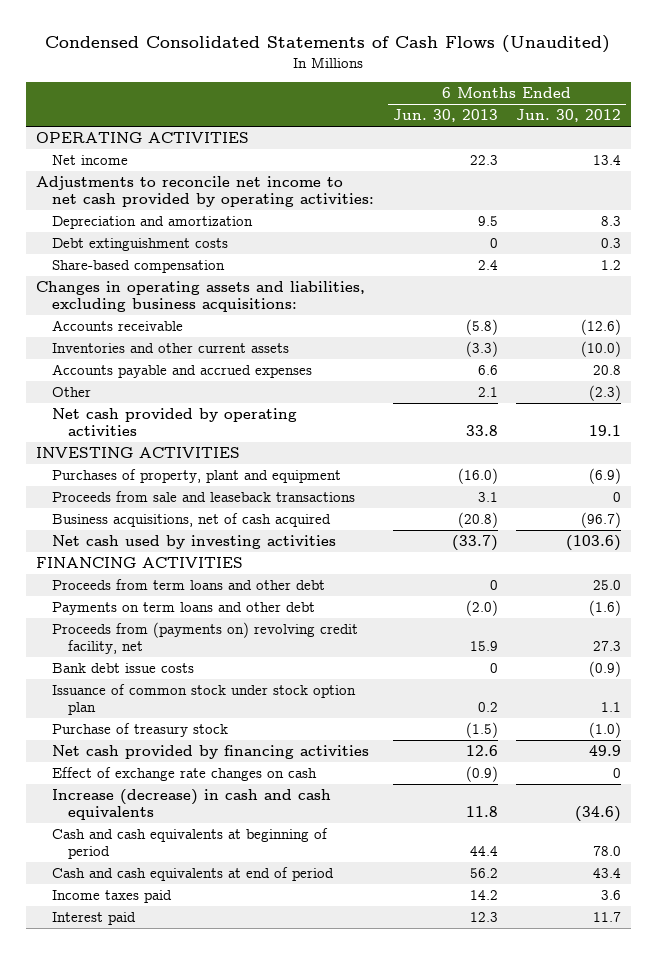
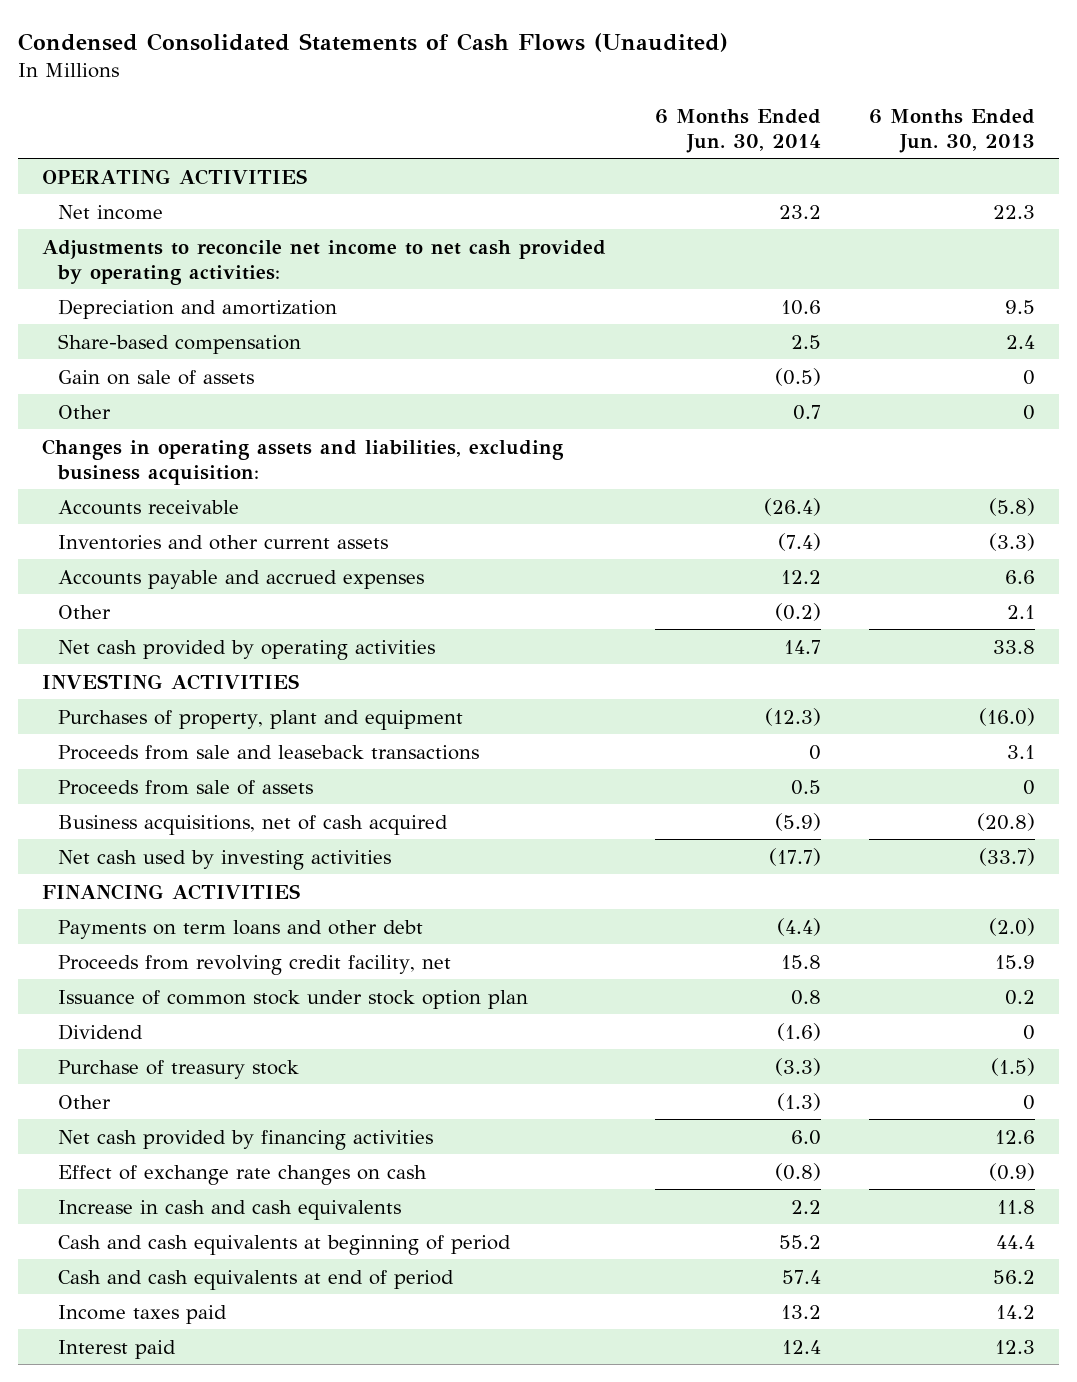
- | 6 Months Ended Jun. 30, 2013 | 6 Months Ended Jun. 30, 2012
+ | 6 Months Ended Jun. 30, 2014 | 6 Months Ended Jun. 30, 2013
- Debt extinguishment costs | 0 | 0.3
- Changes in operating assets and liabilities, excluding business acquisitions:
+ Gain on sale of assets | (0.5) | 0
+ Other | 0.7 | 0
+ Changes in operating assets and liabilities, excluding business acquisition:
+ Proceeds from sale of assets | 0.5 | 0
- Proceeds from term loans and other debt | 0 | 25.0
- Proceeds from (payments on) revolving credit facility, net | 15.9 | 27.3
- Bank debt issue costs | 0 | (0.9)
+ Proceeds from revolving credit facility, net | 15.8 | 15.9
+ Dividend | (1.6) | 0
+ Other | (1.3) | 0
- Increase (decrease) in cash and cash equivalents | 11.8 | (34.6)
+ Increase in cash and cash equivalents | 2.2 | 11.8

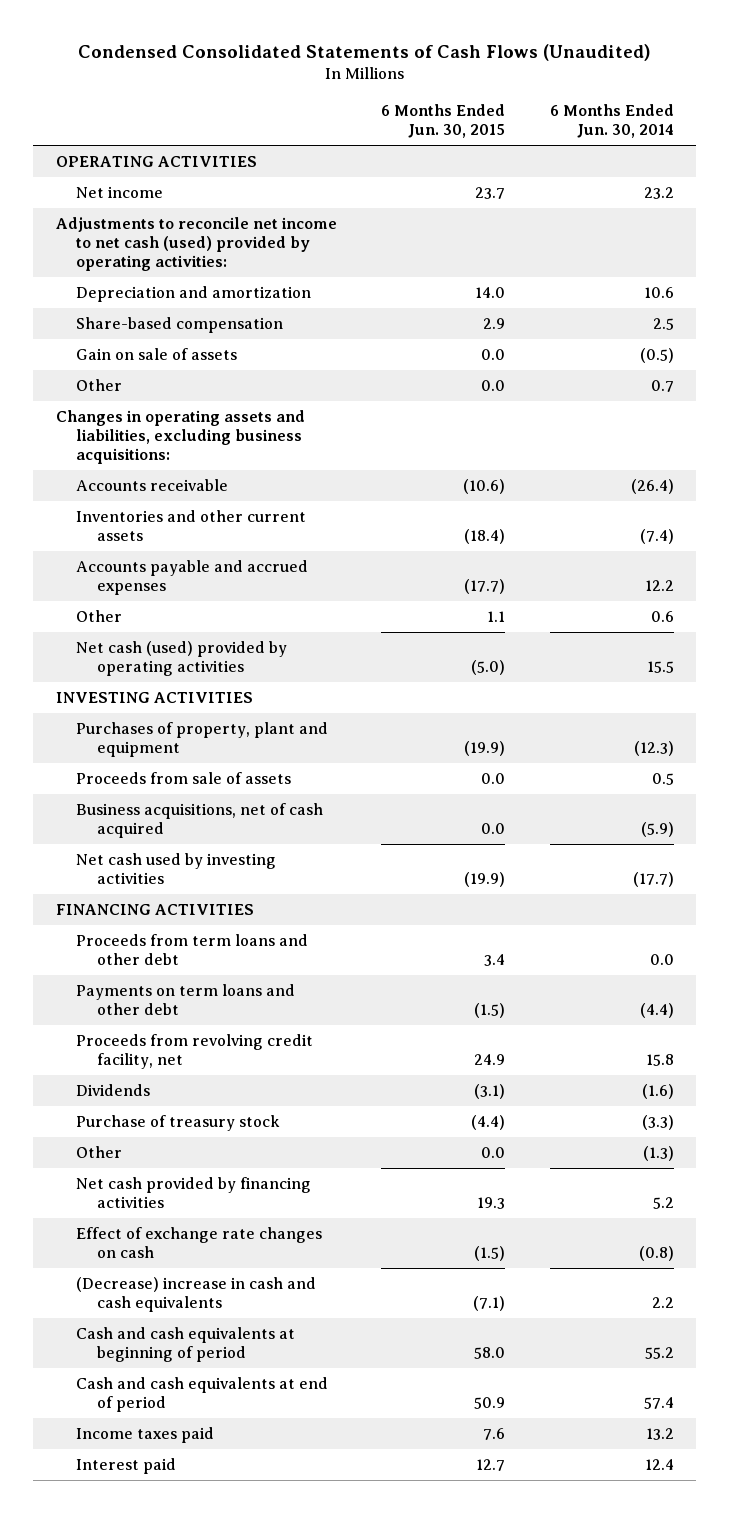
- | 6 Months Ended Jun. 30, 2014 | 6 Months Ended Jun. 30, 2013
+ | 6 Months Ended Jun. 30, 2015 | 6 Months Ended Jun. 30, 2014
- Adjustments to reconcile net income to net cash provided by operating activities:
+ Adjustments to reconcile net income to net cash (used) provided by operating activities:
- Changes in operating assets and liabilities, excluding business acquisition:
+ Changes in operating assets and liabilities, excluding business acquisitions:
- Other | (0.2) | 2.1
- Net cash provided by operating activities | 14.7 | 33.8
+ Other | 1.1 | 0.6
+ Net cash (used) provided by operating activities | (5.0) | 15.5
- Proceeds from sale and leaseback transactions | 0 | 3.1
+ Proceeds from term loans and other debt | 3.4 | 0.0
- Issuance of common stock under stock option plan | 0.8 | 0.2
- Dividend | (1.6) | 0
+ Dividends | (3.1) | (1.6)
- Net cash provided by financing activities | 6.0 | 12.6
+ Net cash provided by financing activities | 19.3 | 5.2
- Increase in cash and cash equivalents | 2.2 | 11.8
+ (Decrease) increase in cash and cash equivalents | (7.1) | 2.2

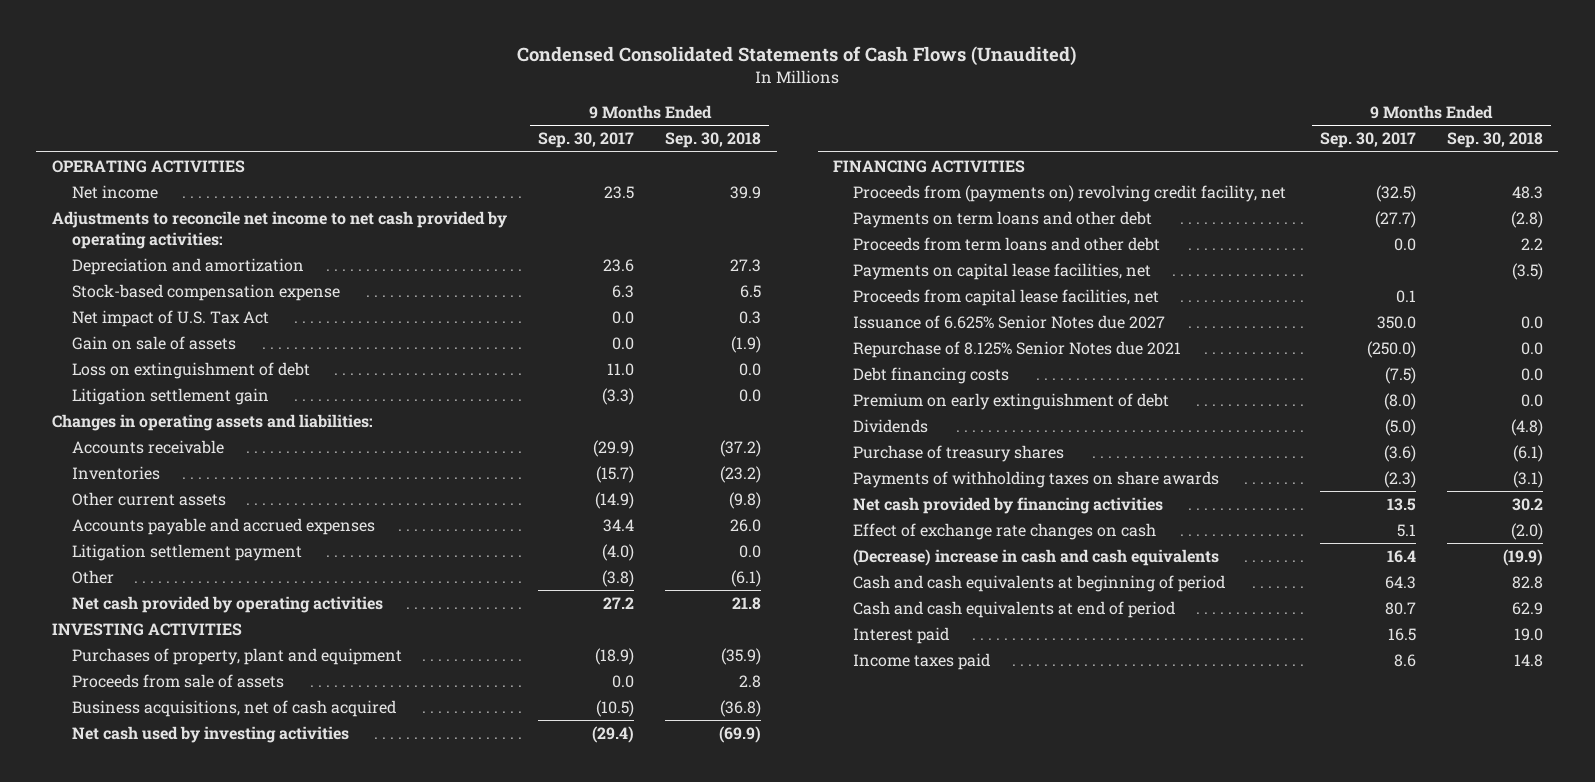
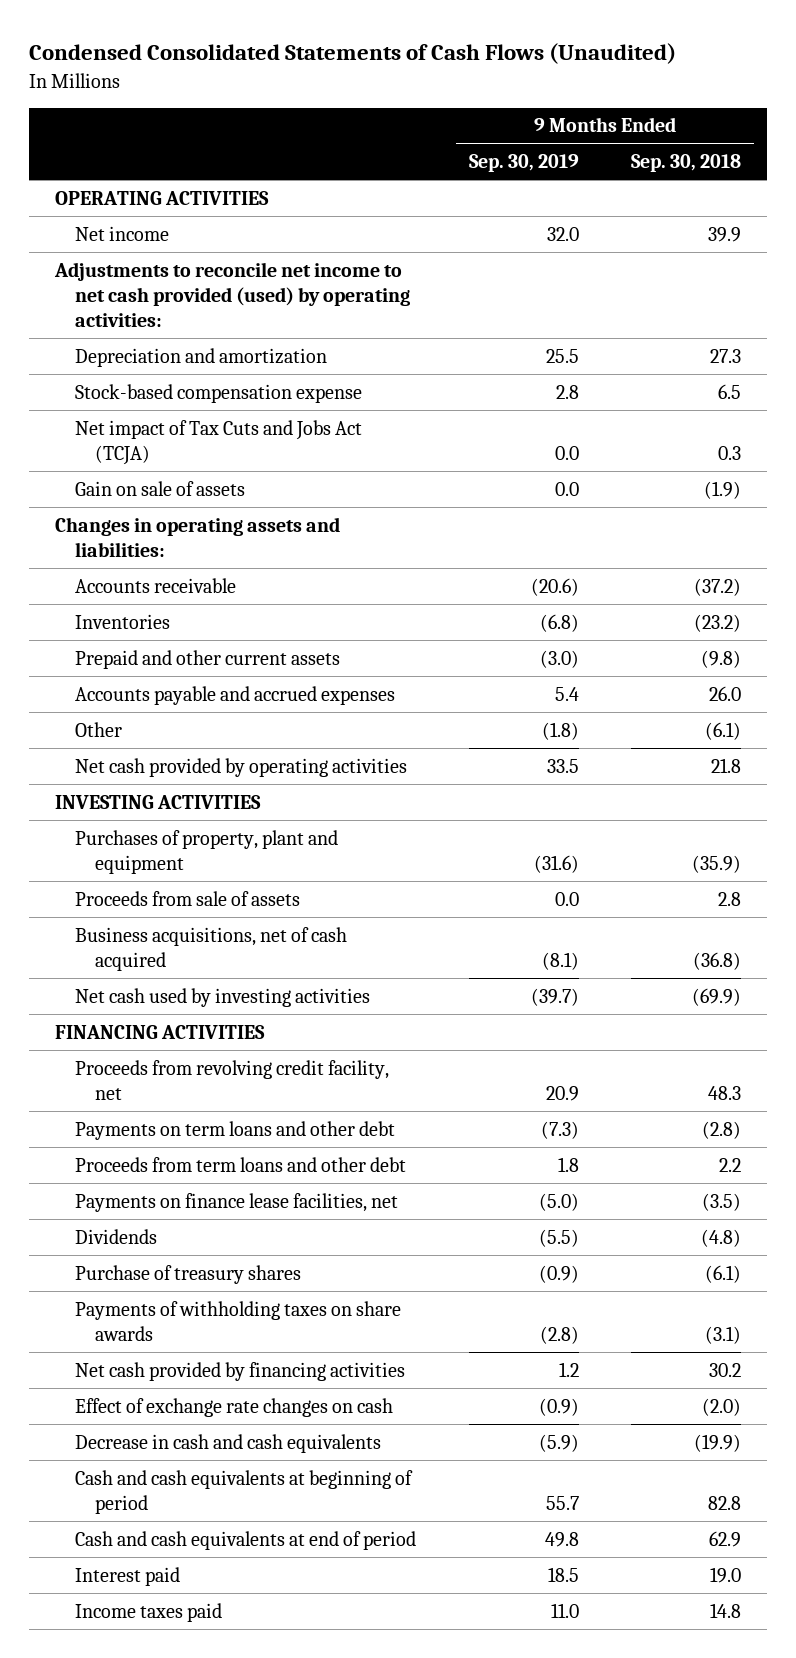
- | 9 Months Ended Sep. 30, 2017 | 9 Months Ended Sep. 30, 2018
+ | 9 Months Ended Sep. 30, 2019 | 9 Months Ended Sep. 30, 2018
- Adjustments to reconcile net income to net cash provided by operating activities:
+ Adjustments to reconcile net income to net cash provided (used) by operating activities:
- Net impact of U.S. Tax Act | 0.0 | 0.3
+ Net impact of Tax Cuts and Jobs Act (TCJA) | 0.0 | 0.3
- Loss on extinguishment of debt | 11.0 | 0.0
- Litigation settlement gain | (3.3) | 0.0
- Other current assets | (14.9) | (9.8)
+ Prepaid and other current assets | (3.0) | (9.8)
- Litigation settlement payment | (4.0) | 0.0
- Proceeds from (payments on) revolving credit facility, net | (32.5) | 48.3
+ Proceeds from revolving credit facility, net | 20.9 | 48.3
- Payments on capital lease facilities, net | | (3.5)
- Proceeds from capital lease facilities, net | 0.1 |
- Issuance of 6.625% Senior Notes due 2027 | 350.0 | 0.0
- Repurchase of 8.125% Senior Notes due 2021 | (250.0) | 0.0
- Debt financing costs | (7.5) | 0.0
- Premium on early extinguishment of debt | (8.0) | 0.0
+ Payments on finance lease facilities, net | (5.0) | (3.5)
- (Decrease) increase in cash and cash equivalents | 16.4 | (19.9)
+ Decrease in cash and cash equivalents | (5.9) | (19.9)

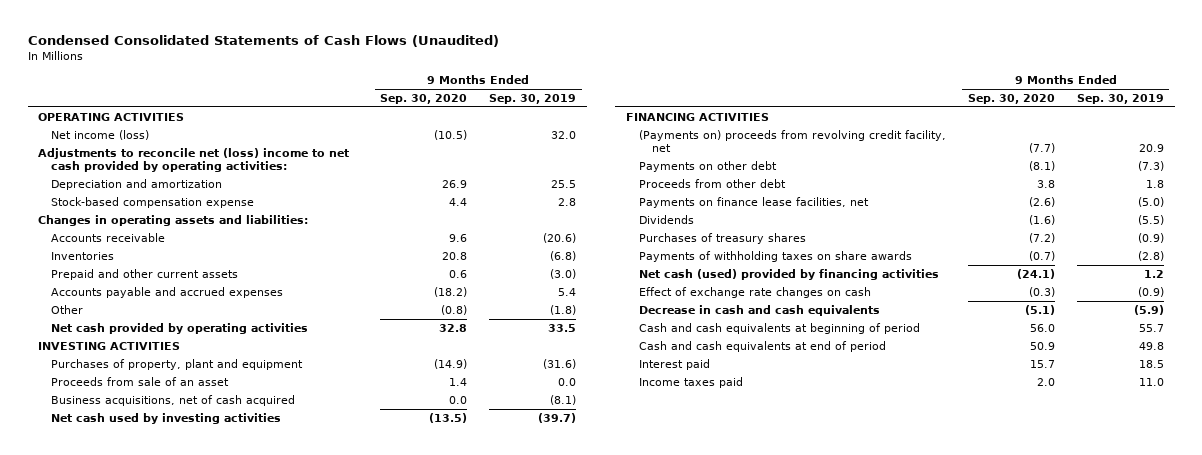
- | 9 Months Ended Sep. 30, 2019 | 9 Months Ended Sep. 30, 2018
+ | 9 Months Ended Sep. 30, 2020 | 9 Months Ended Sep. 30, 2019
- Net income | 32.0 | 39.9
- Adjustments to reconcile net income to net cash provided (used) by operating activities:
+ Net income (loss) | (10.5) | 32.0
+ Adjustments to reconcile net (loss) income to net cash provided by operating activities:
- Net impact of Tax Cuts and Jobs Act (TCJA) | 0.0 | 0.3
- Gain on sale of assets | 0.0 | (1.9)
- Proceeds from sale of assets | 0.0 | 2.8
+ Proceeds from sale of an asset | 1.4 | 0.0
- Proceeds from revolving credit facility, net | 20.9 | 48.3
- Payments on term loans and other debt | (7.3) | (2.8)
- Proceeds from term loans and other debt | 1.8 | 2.2
+ (Payments on) proceeds from revolving credit facility, net | (7.7) | 20.9
+ Payments on other debt | (8.1) | (7.3)
+ Proceeds from other debt | 3.8 | 1.8
- Purchase of treasury shares | (0.9) | (6.1)
+ Purchases of treasury shares | (7.2) | (0.9)
- Net cash provided by financing activities | 1.2 | 30.2
+ Net cash (used) provided by financing activities | (24.1) | 1.2

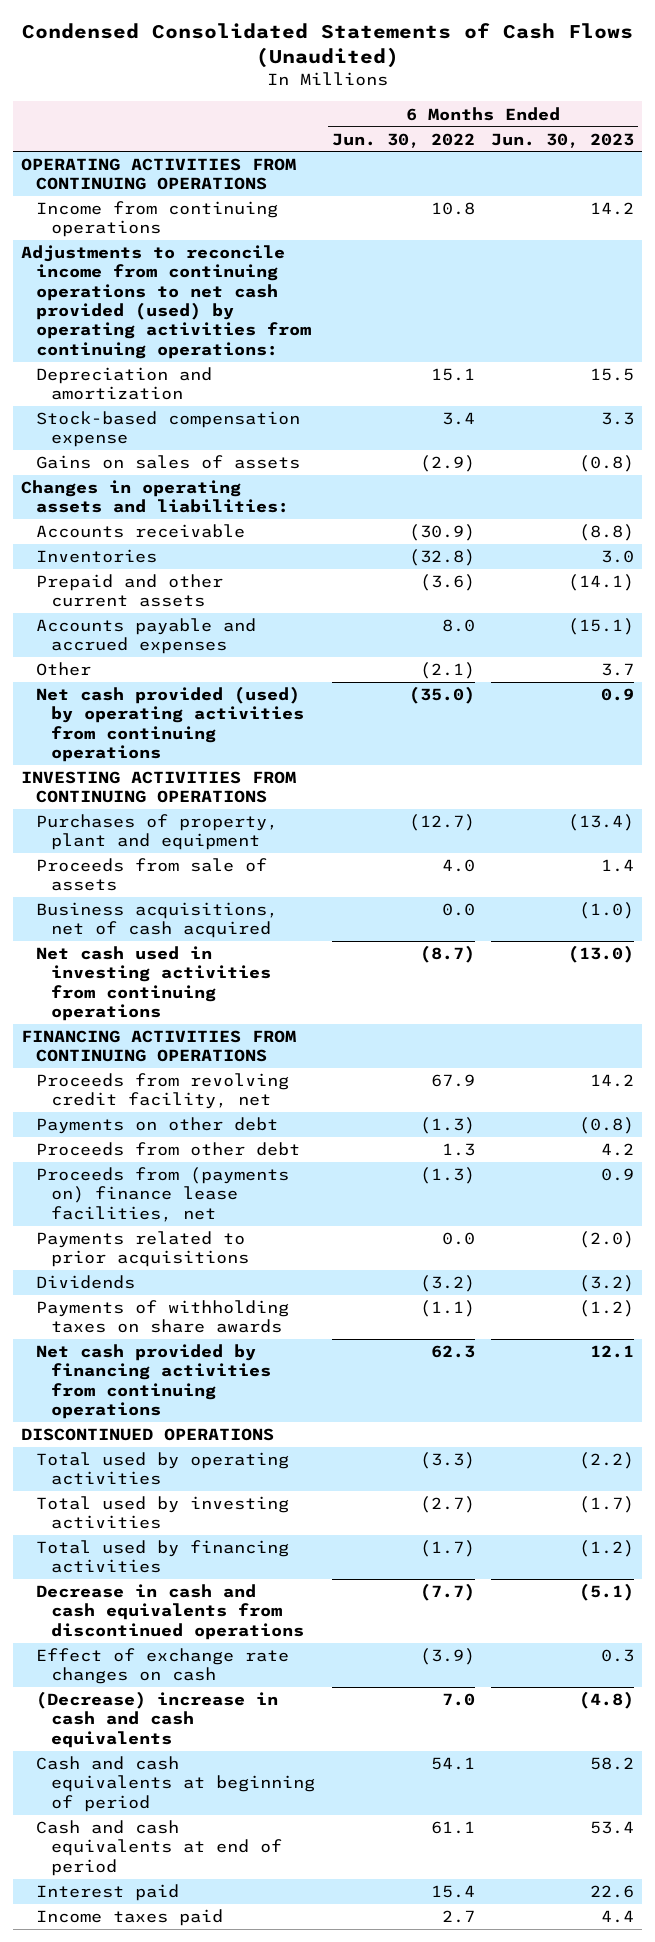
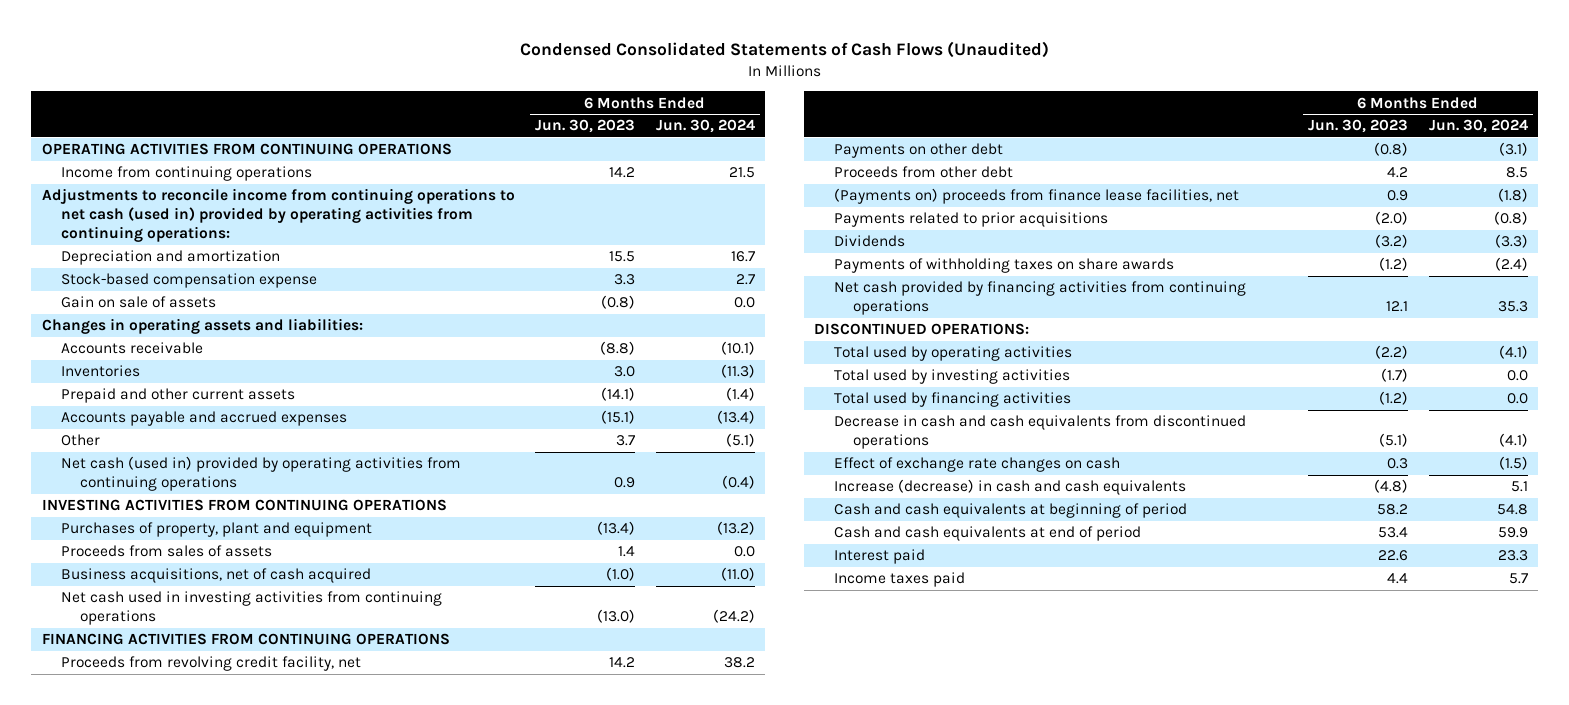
- | 6 Months Ended Jun. 30, 2022 | 6 Months Ended Jun. 30, 2023
+ | 6 Months Ended Jun. 30, 2023 | 6 Months Ended Jun. 30, 2024
- Adjustments to reconcile income from continuing operations to net cash provided (used) by operating activities from continuing operations:
+ Adjustments to reconcile income from continuing operations to net cash (used in) provided by operating activities from continuing operations:
- Gains on sales of assets | (2.9) | (0.8)
+ Gain on sale of assets | (0.8) | 0.0
- Net cash provided (used) by operating activities from continuing operations | (35.0) | 0.9
+ Net cash (used in) provided by operating activities from continuing operations | 0.9 | (0.4)
- Proceeds from sale of assets | 4.0 | 1.4
+ Proceeds from sales of assets | 1.4 | 0.0
- Proceeds from (payments on) finance lease facilities, net | (1.3) | 0.9
+ (Payments on) proceeds from finance lease facilities, net | 0.9 | (1.8)
- DISCONTINUED OPERATIONS
+ DISCONTINUED OPERATIONS:
- (Decrease) increase in cash and cash equivalents | 7.0 | (4.8)
+ Increase (decrease) in cash and cash equivalents | (4.8) | 5.1

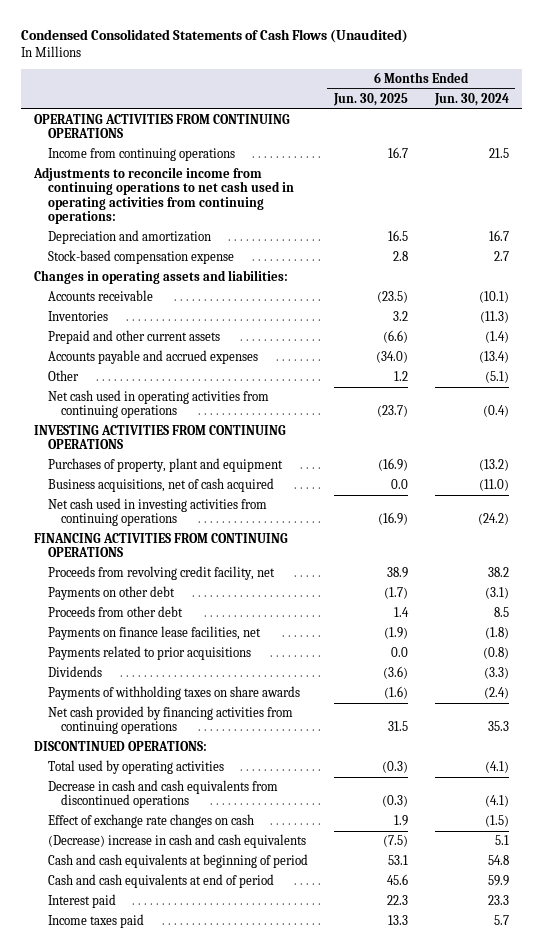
- | 6 Months Ended Jun. 30, 2023 | 6 Months Ended Jun. 30, 2024
+ | 6 Months Ended Jun. 30, 2025 | 6 Months Ended Jun. 30, 2024
- Adjustments to reconcile income from continuing operations to net cash (used in) provided by operating activities from continuing operations:
+ Adjustments to reconcile income from continuing operations to net cash used in operating activities from continuing operations:
- Gain on sale of assets | (0.8) | 0.0
- Net cash (used in) provided by operating activities from continuing operations | 0.9 | (0.4)
+ Net cash used in operating activities from continuing operations | (23.7) | (0.4)
- Proceeds from sales of assets | 1.4 | 0.0
- (Payments on) proceeds from finance lease facilities, net | 0.9 | (1.8)
+ Payments on finance lease facilities, net | (1.9) | (1.8)
- Total used by investing activities | (1.7) | 0.0
- Total used by financing activities | (1.2) | 0.0
- Increase (decrease) in cash and cash equivalents | (4.8) | 5.1
+ (Decrease) increase in cash and cash equivalents | (7.5) | 5.1

